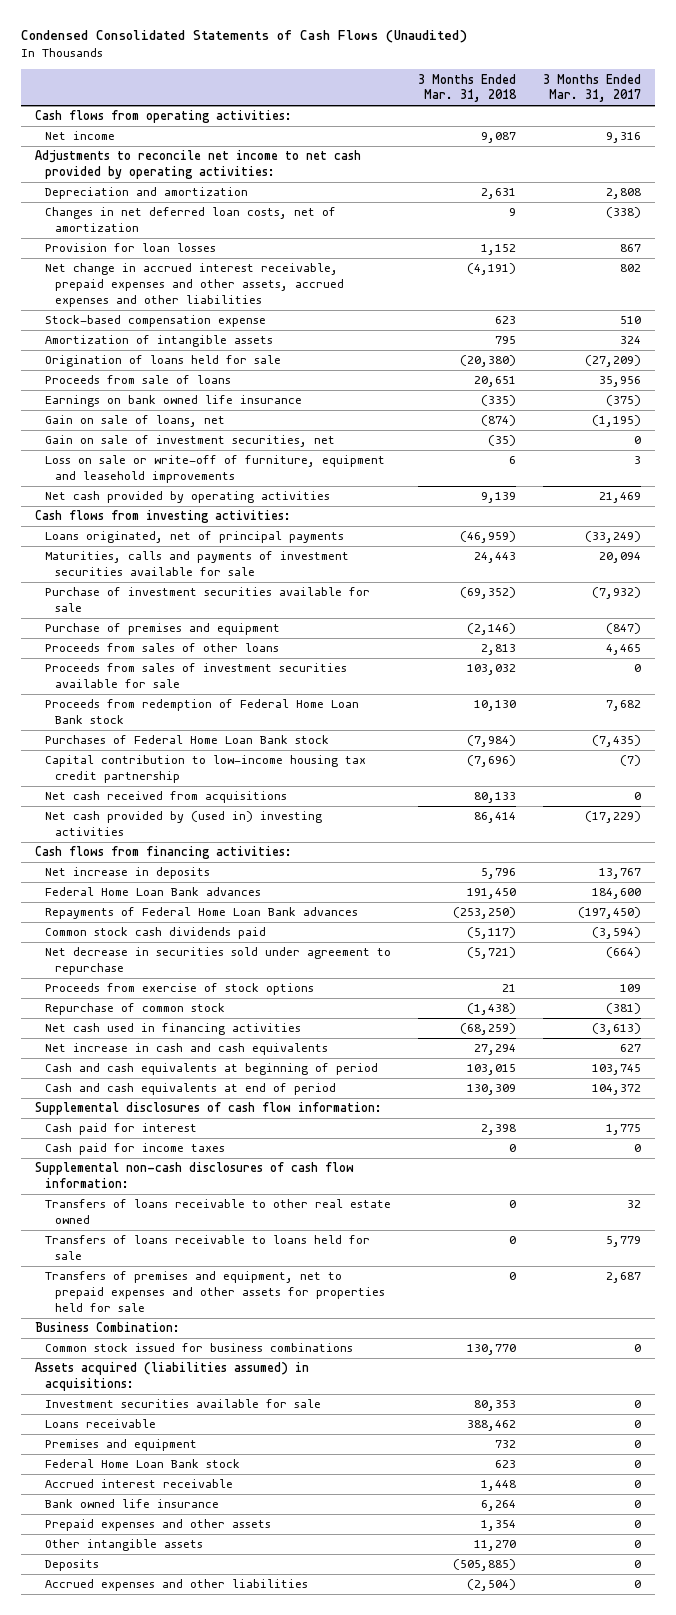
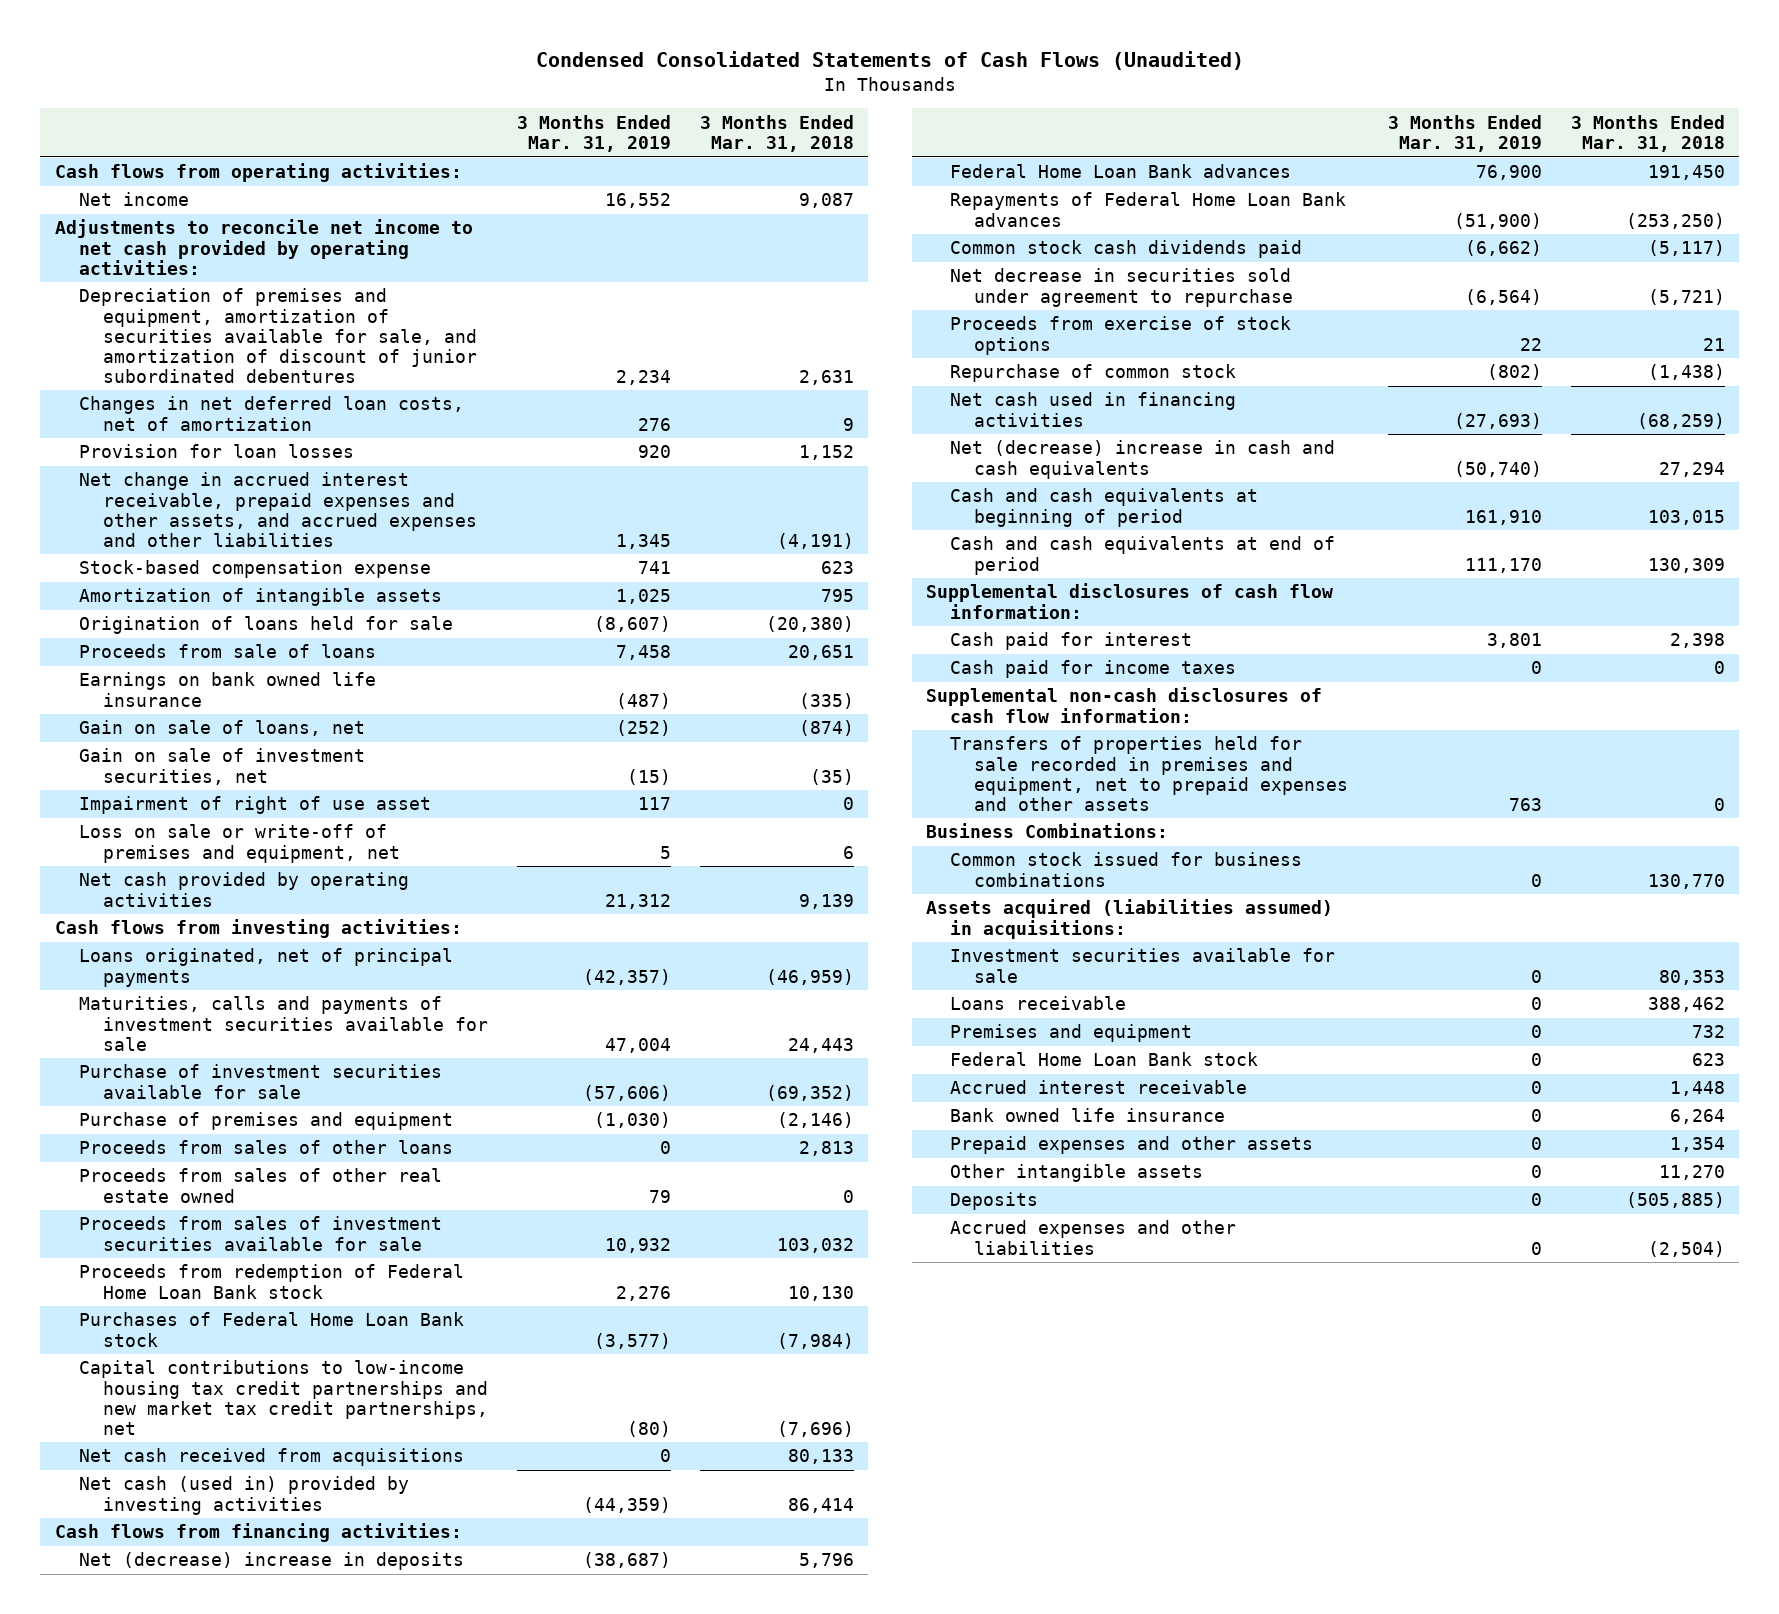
- | 3 Months Ended Mar. 31, 2018 | 3 Months Ended Mar. 31, 2017
+ | 3 Months Ended Mar. 31, 2019 | 3 Months Ended Mar. 31, 2018
- Depreciation and amortization | 2,631 | 2,808
+ Depreciation of premises and equipment, amortization of securities available for sale, and amortization of discount of junior subordinated debentures | 2,234 | 2,631
- Net change in accrued interest receivable, prepaid expenses and other assets, accrued expenses and other liabilities | (4,191) | 802
+ Net change in accrued interest receivable, prepaid expenses and other assets, and accrued expenses and other liabilities | 1,345 | (4,191)
- Loss on sale or write-off of furniture, equipment and leasehold improvements | 6 | 3
+ Impairment of right of use asset | 117 | 0
+ Loss on sale or write-off of premises and equipment, net | 5 | 6
+ Proceeds from sales of other real estate owned | 79 | 0
- Capital contribution to low-income housing tax credit partnership | (7,696) | (7)
+ Capital contributions to low-income housing tax credit partnerships and new market tax credit partnerships, net | (80) | (7,696)
- Net cash provided by (used in) investing activities | 86,414 | (17,229)
+ Net cash (used in) provided by investing activities | (44,359) | 86,414
- Net increase in deposits | 5,796 | 13,767
+ Net (decrease) increase in deposits | (38,687) | 5,796
- Net increase in cash and cash equivalents | 27,294 | 627
+ Net (decrease) increase in cash and cash equivalents | (50,740) | 27,294
- Transfers of loans receivable to other real estate owned | 0 | 32
- Transfers of loans receivable to loans held for sale | 0 | 5,779
- Transfers of premises and equipment, net to prepaid expenses and other assets for properties held for sale | 0 | 2,687
- Business Combination:
+ Transfers of properties held for sale recorded in premises and equipment, net to prepaid expenses and other assets | 763 | 0
+ Business Combinations:

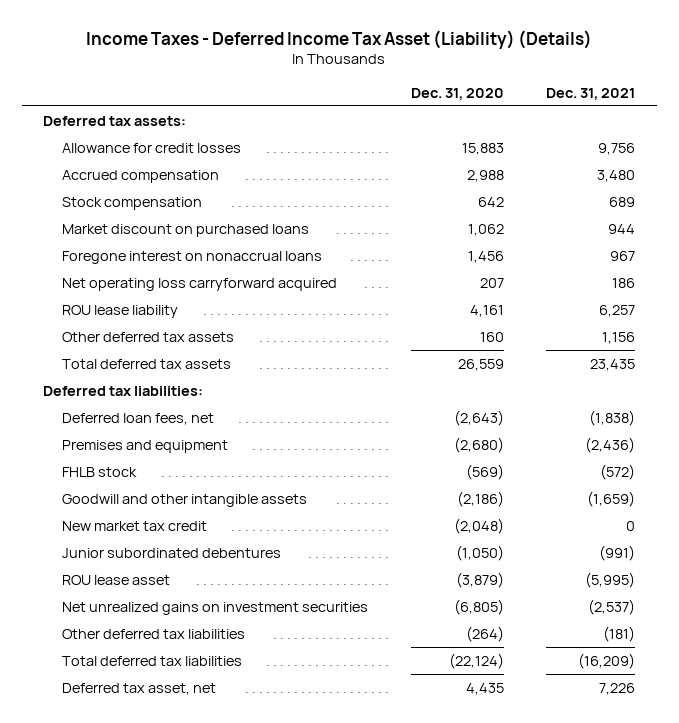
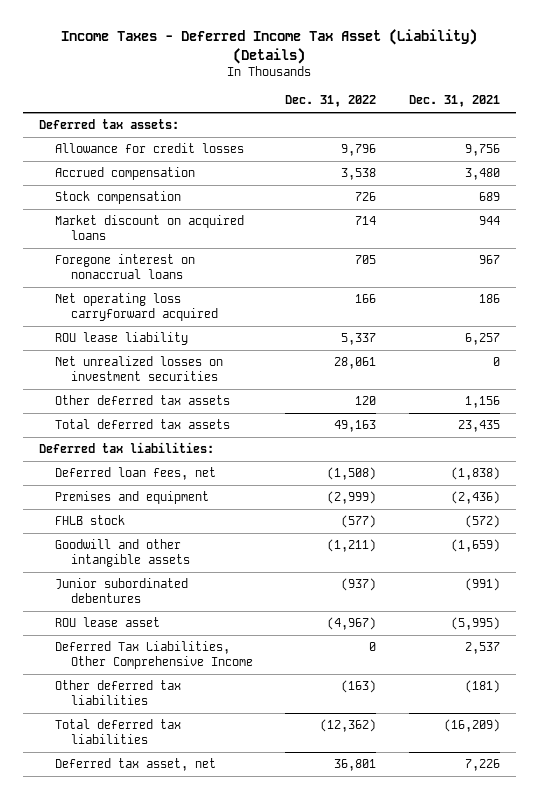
- | Dec. 31, 2020 | Dec. 31, 2021
+ | Dec. 31, 2022 | Dec. 31, 2021
- Market discount on purchased loans | 1,062 | 944
+ Market discount on acquired loans | 714 | 944
+ Net unrealized losses on investment securities | 28,061 | 0
- New market tax credit | (2,048) | 0
- Net unrealized gains on investment securities | (6,805) | (2,537)
+ Deferred Tax Liabilities, Other Comprehensive Income | 0 | 2,537

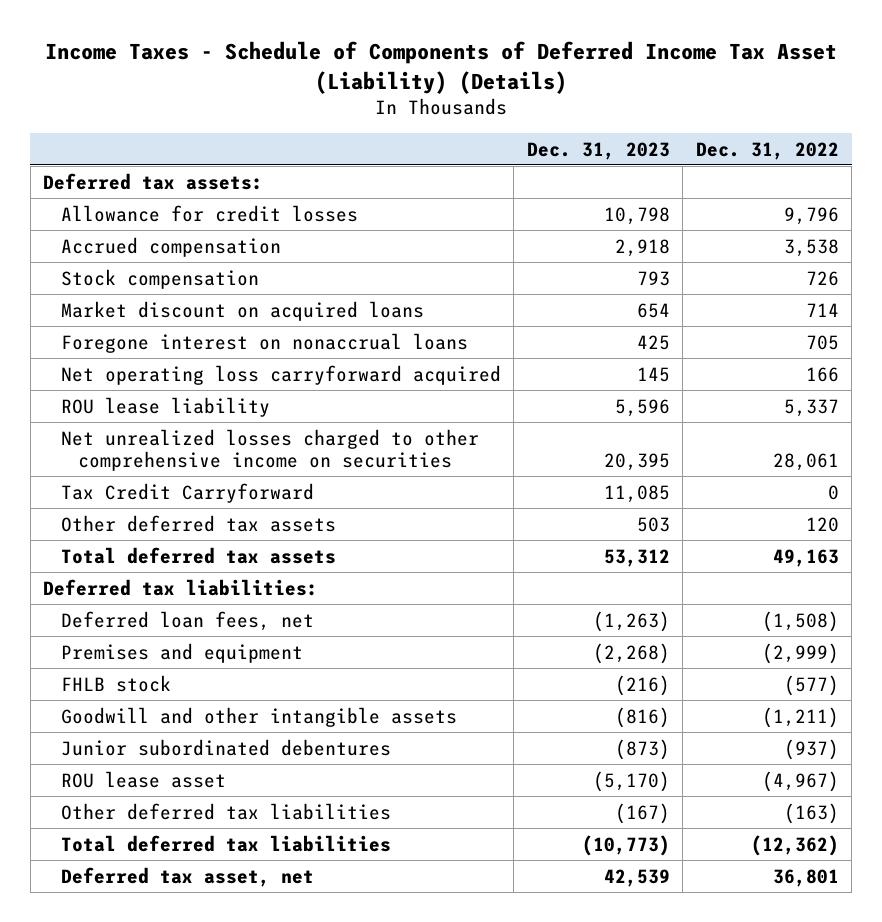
- Income Taxes - Deferred Income Tax Asset (Liability) (Details)
+ Income Taxes - Schedule of Components of Deferred Income Tax Asset (Liability) (Details)
- | Dec. 31, 2022 | Dec. 31, 2021
+ | Dec. 31, 2023 | Dec. 31, 2022
- Net unrealized losses on investment securities | 28,061 | 0
+ Net unrealized losses charged to other comprehensive income on securities | 20,395 | 28,061
+ Tax Credit Carryforward | 11,085 | 0
- Deferred Tax Liabilities, Other Comprehensive Income | 0 | 2,537

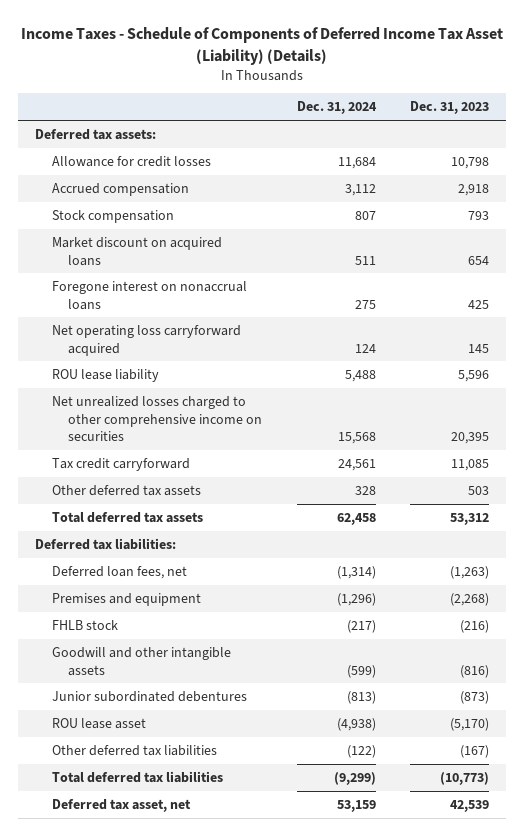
- | Dec. 31, 2023 | Dec. 31, 2022
+ | Dec. 31, 2024 | Dec. 31, 2023
- Tax Credit Carryforward | 11,085 | 0
+ Tax credit carryforward | 24,561 | 11,085

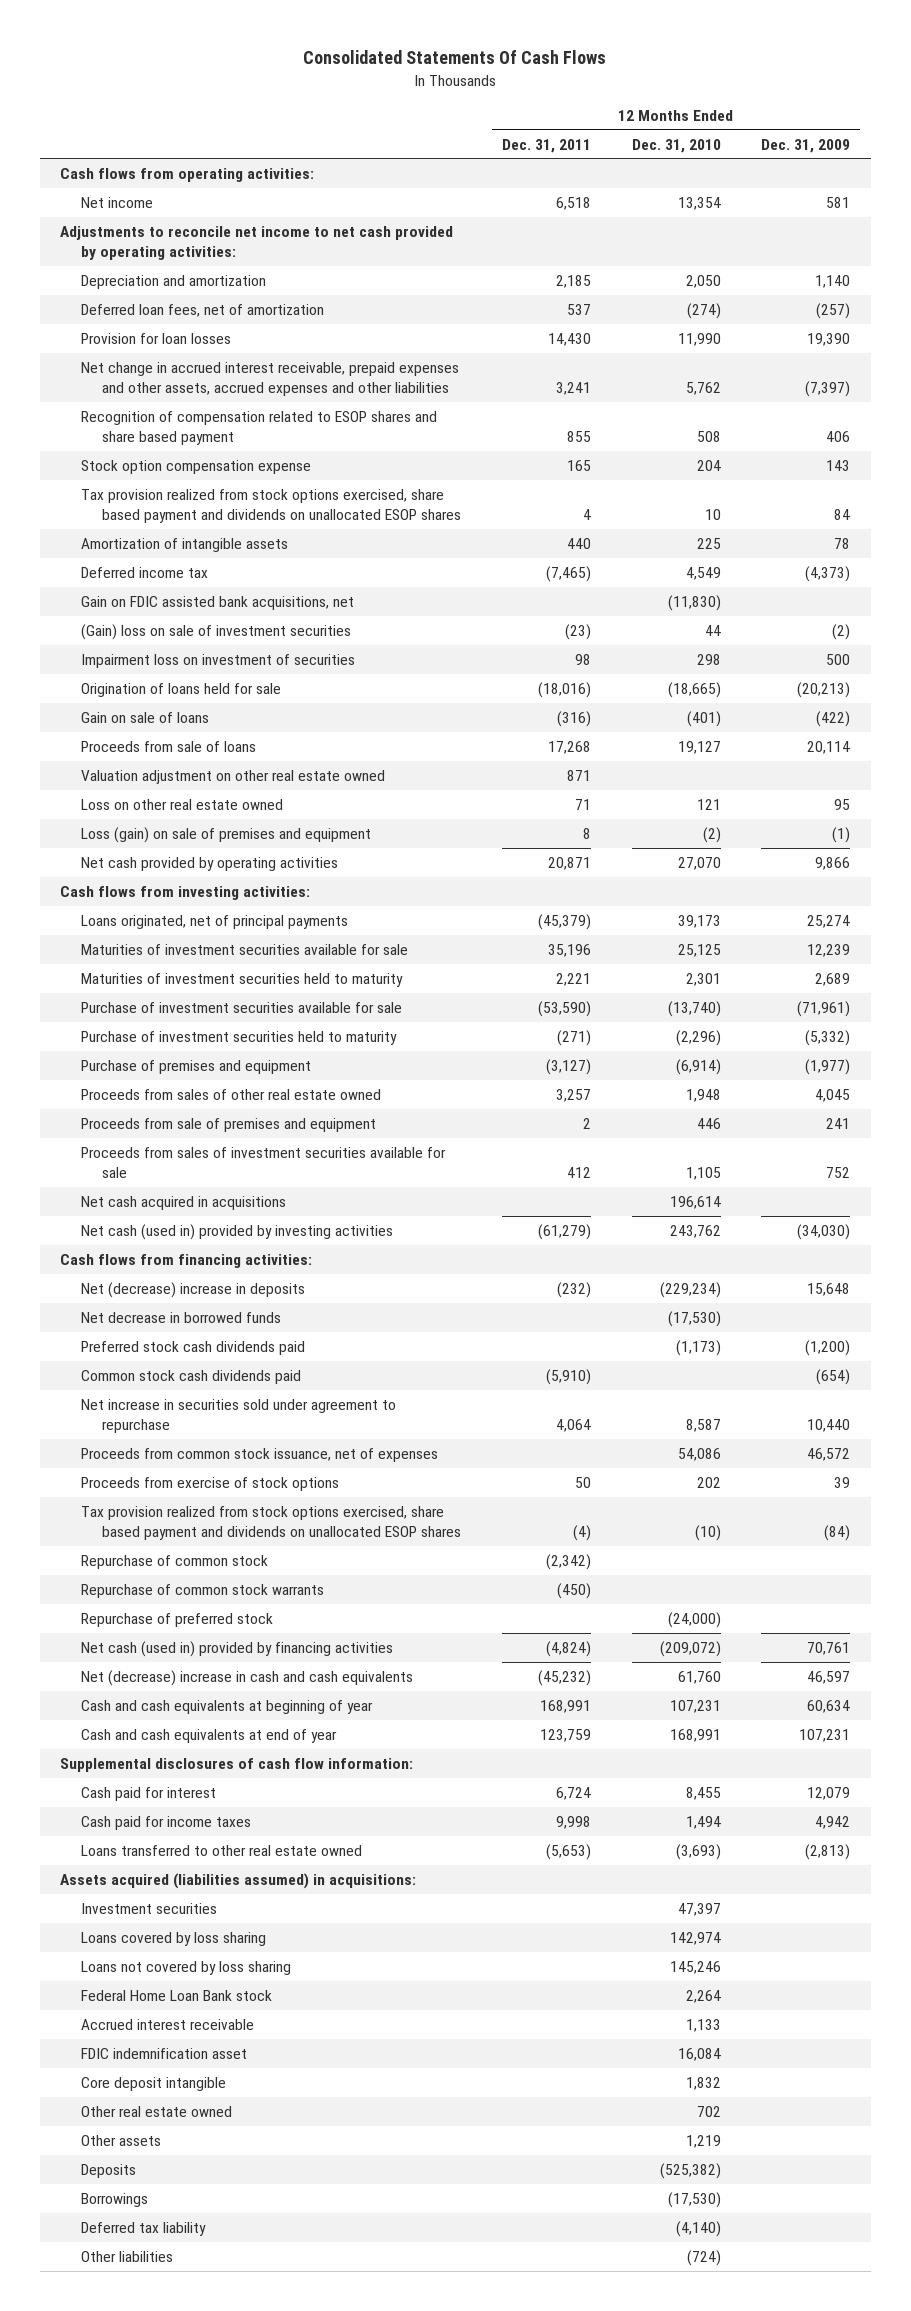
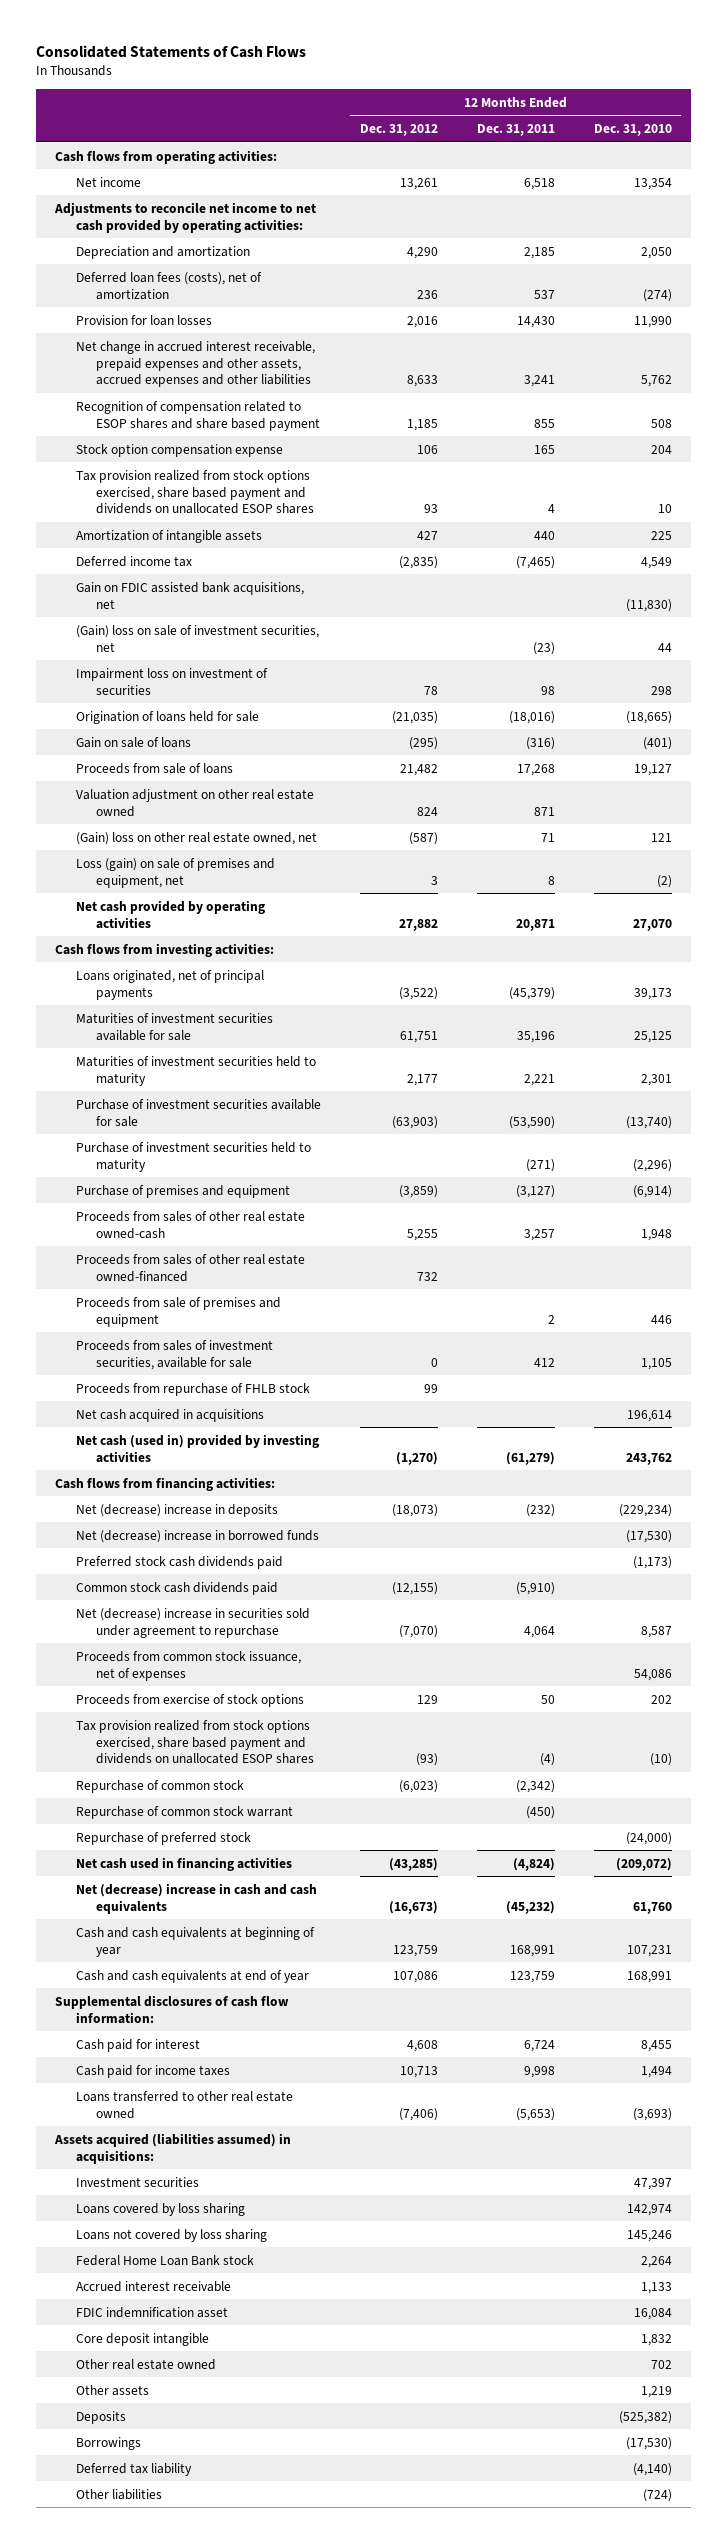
- Consolidated Statements Of Cash Flows
+ Consolidated Statements of Cash Flows
- | 12 Months Ended Dec. 31, 2011 | 12 Months Ended Dec. 31, 2010 | 12 Months Ended Dec. 31, 2009
+ | 12 Months Ended Dec. 31, 2012 | 12 Months Ended Dec. 31, 2011 | 12 Months Ended Dec. 31, 2010
- Deferred loan fees, net of amortization | 537 | (274) | (257)
+ Deferred loan fees (costs), net of amortization | 236 | 537 | (274)
- (Gain) loss on sale of investment securities | (23) | 44 | (2)
+ (Gain) loss on sale of investment securities, net | | (23) | 44
- Loss on other real estate owned | 71 | 121 | 95
- Loss (gain) on sale of premises and equipment | 8 | (2) | (1)
+ (Gain) loss on other real estate owned, net | (587) | 71 | 121
+ Loss (gain) on sale of premises and equipment, net | 3 | 8 | (2)
- Proceeds from sales of other real estate owned | 3,257 | 1,948 | 4,045
+ Proceeds from sales of other real estate owned-cash | 5,255 | 3,257 | 1,948
+ Proceeds from sales of other real estate owned-financed | 732 | |
- Proceeds from sales of investment securities available for sale | 412 | 1,105 | 752
+ Proceeds from sales of investment securities, available for sale | 0 | 412 | 1,105
+ Proceeds from repurchase of FHLB stock | 99 | |
- Net decrease in borrowed funds | | (17,530) |
+ Net (decrease) increase in borrowed funds | | | (17,530)
- Net increase in securities sold under agreement to repurchase | 4,064 | 8,587 | 10,440
+ Net (decrease) increase in securities sold under agreement to repurchase | (7,070) | 4,064 | 8,587
- Repurchase of common stock warrants | (450) | |
+ Repurchase of common stock warrant | | (450) |
- Net cash (used in) provided by financing activities | (4,824) | (209,072) | 70,761
+ Net cash used in financing activities | (43,285) | (4,824) | (209,072)

